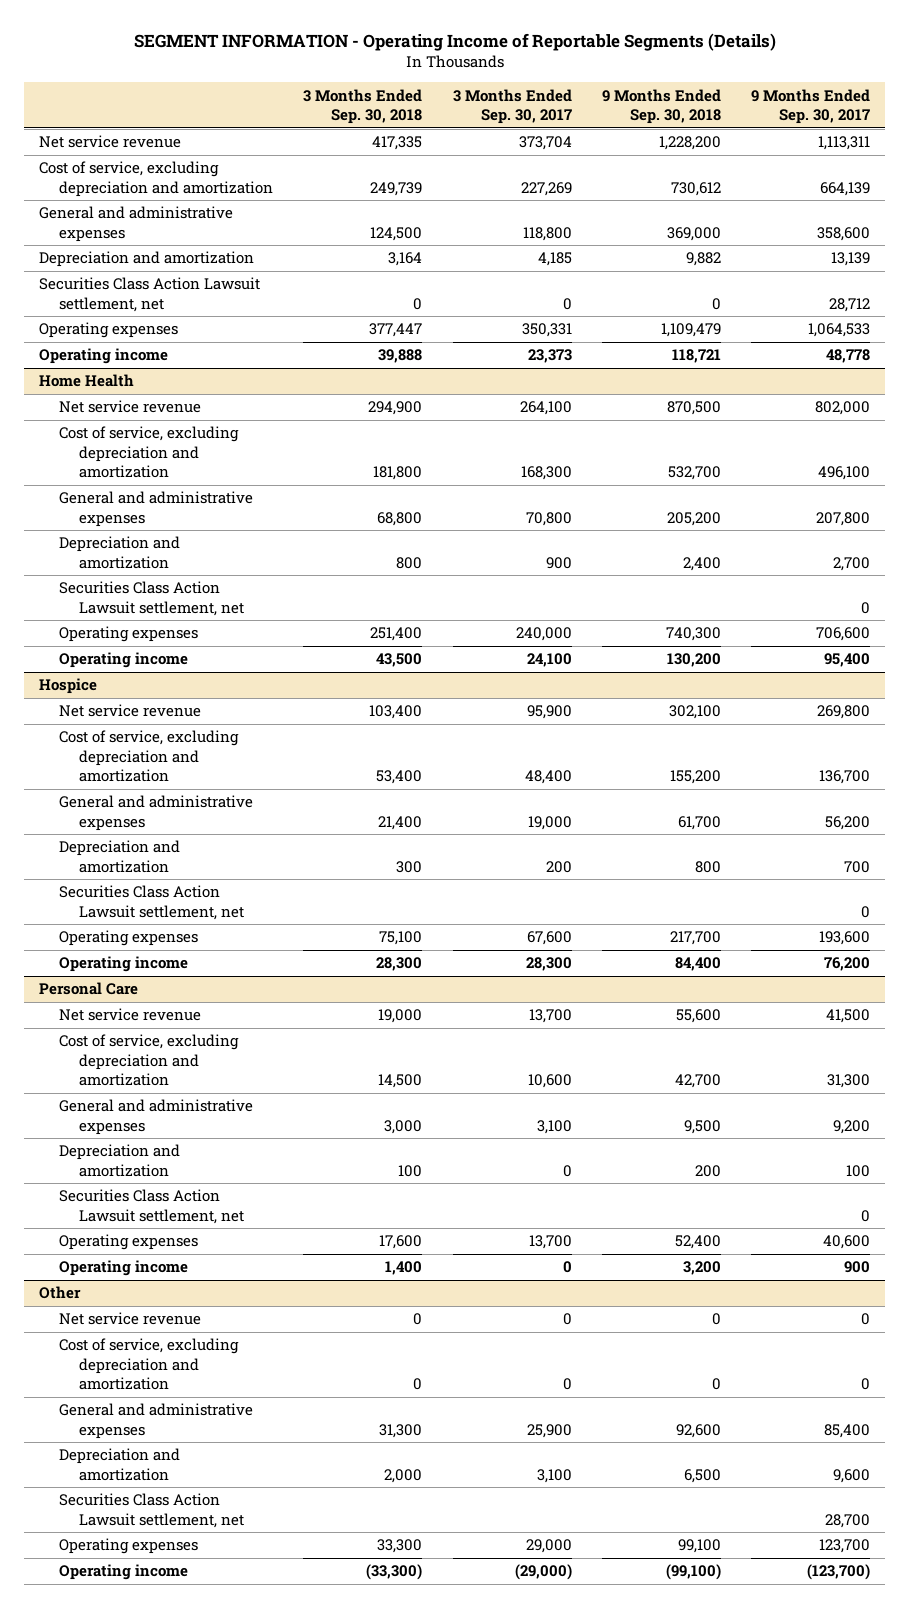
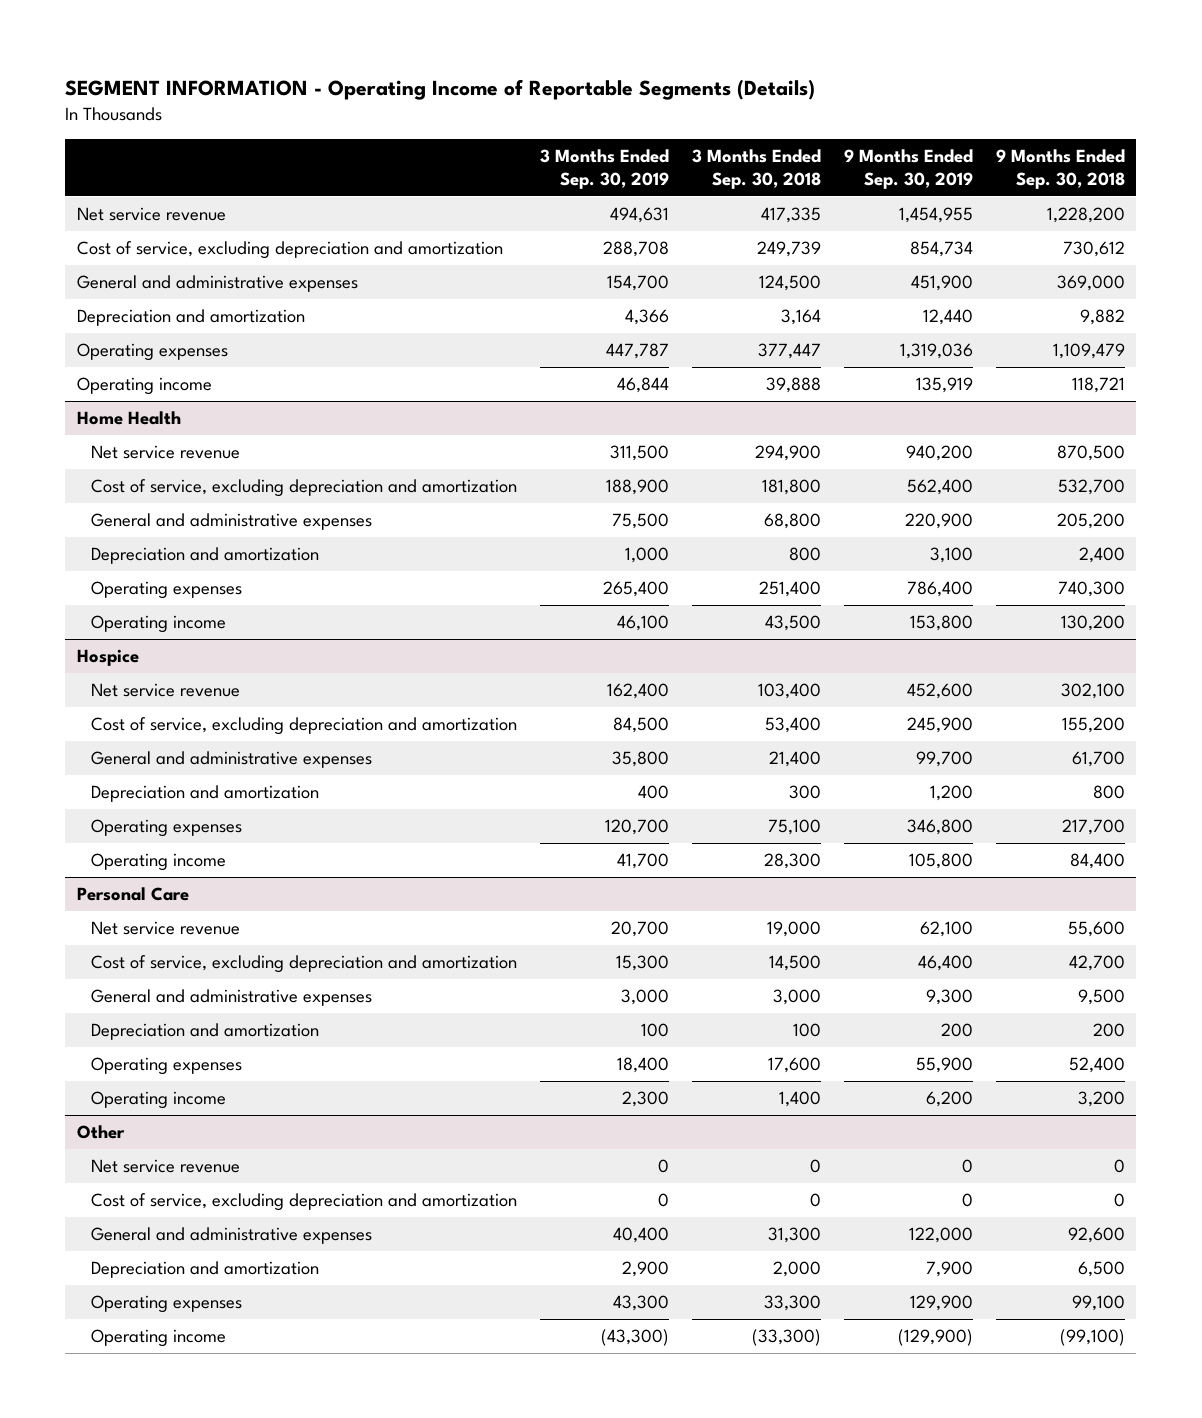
- | 3 Months Ended Sep. 30, 2018 | 3 Months Ended Sep. 30, 2017 | 9 Months Ended Sep. 30, 2018 | 9 Months Ended Sep. 30, 2017
+ | 3 Months Ended Sep. 30, 2019 | 3 Months Ended Sep. 30, 2018 | 9 Months Ended Sep. 30, 2019 | 9 Months Ended Sep. 30, 2018
- Securities Class Action Lawsuit settlement, net | 0 | 0 | 0 | 28,712
@ Home Health
- Securities Class Action Lawsuit settlement, net | | | | 0
@ Hospice
- Securities Class Action Lawsuit settlement, net | | | | 0
@ Personal Care
- Securities Class Action Lawsuit settlement, net | | | | 0
@ Other
- Securities Class Action Lawsuit settlement, net | | | | 28,700

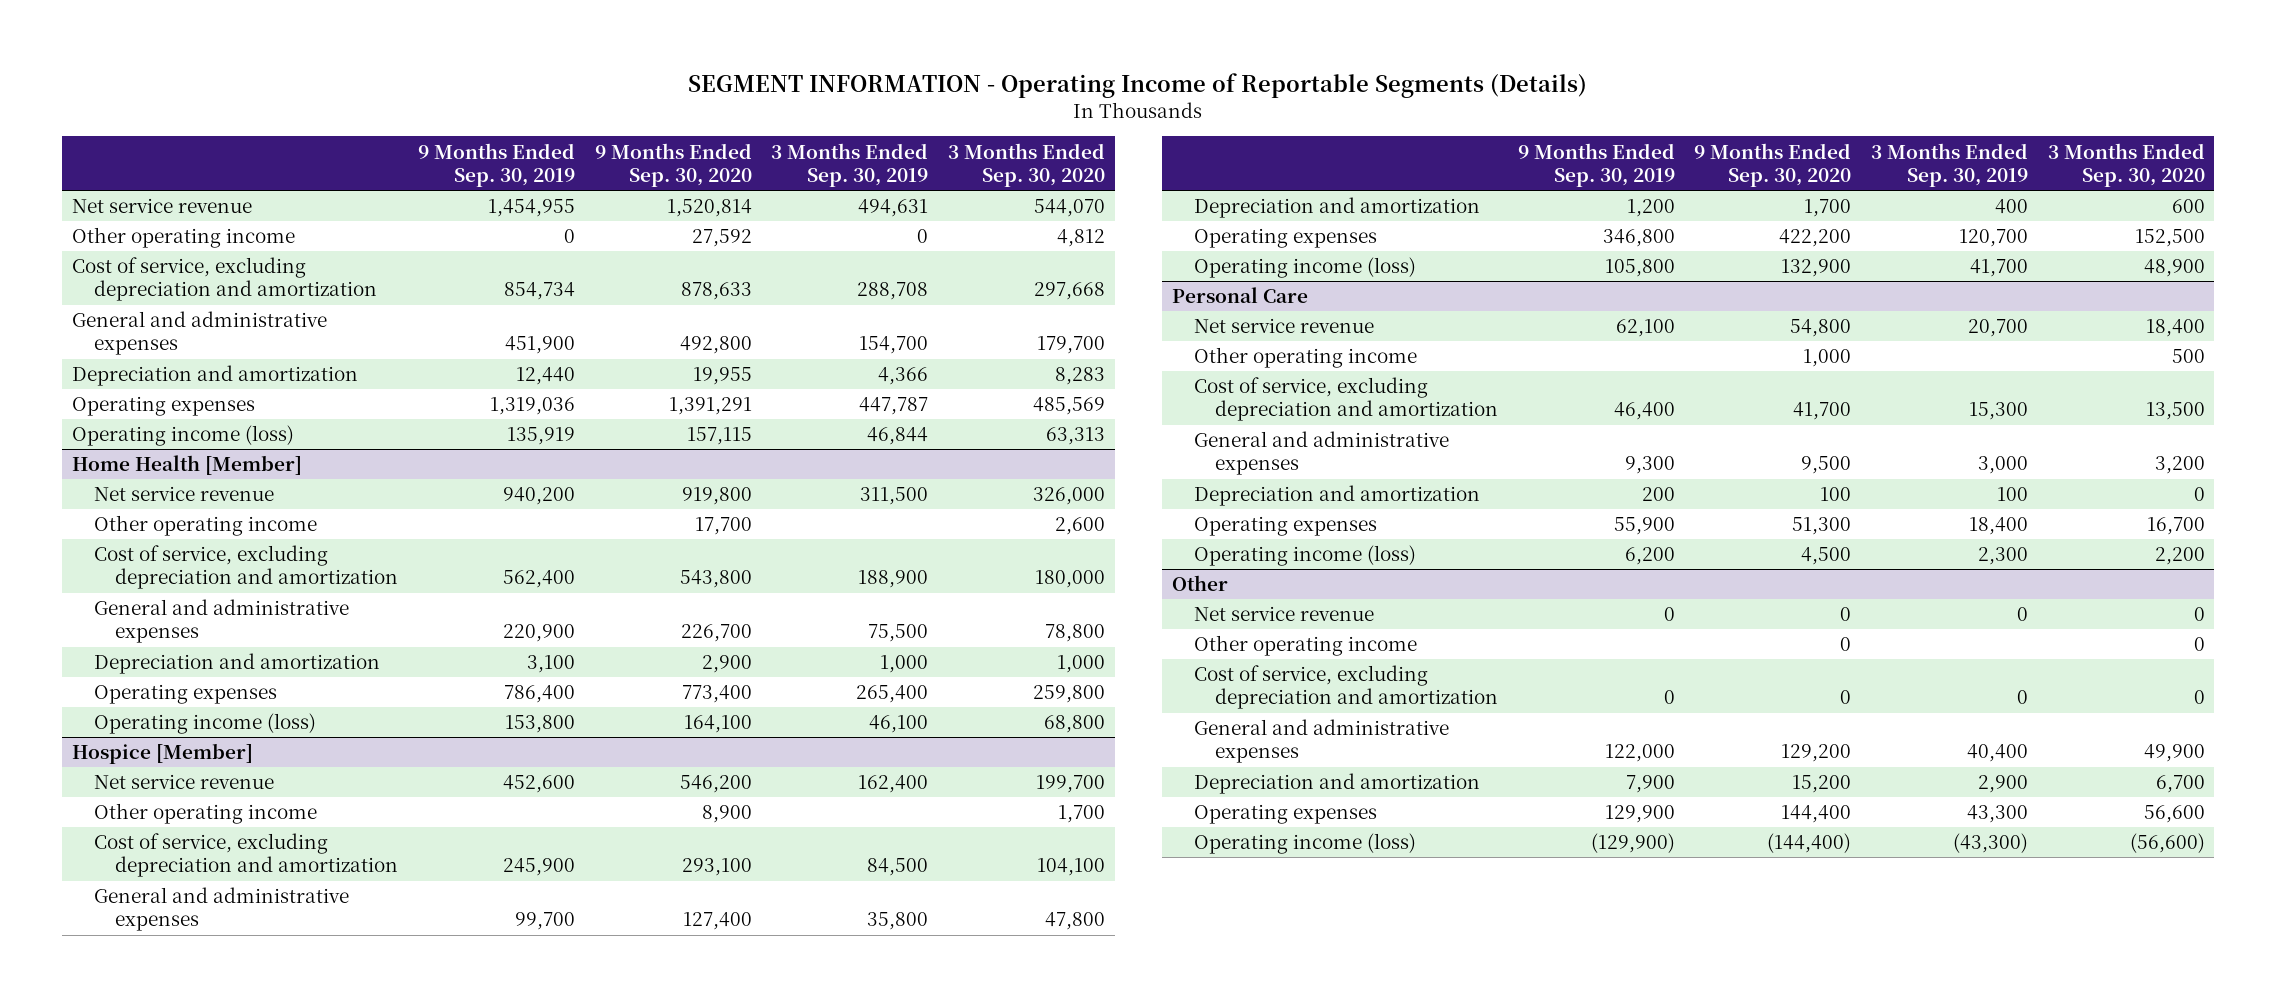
- | 3 Months Ended Sep. 30, 2019 | 3 Months Ended Sep. 30, 2018 | 9 Months Ended Sep. 30, 2019 | 9 Months Ended Sep. 30, 2018
+ | 9 Months Ended Sep. 30, 2019 | 9 Months Ended Sep. 30, 2020 | 3 Months Ended Sep. 30, 2019 | 3 Months Ended Sep. 30, 2020
+ Other operating income | 0 | 27,592 | 0 | 4,812
- Operating income | 46,844 | 39,888 | 135,919 | 118,721
- Home Health
+ Operating income (loss) | 135,919 | 157,115 | 46,844 | 63,313
+ Home Health [Member]
+ Other operating income | | 17,700 | | 2,600
- Operating income | 46,100 | 43,500 | 153,800 | 130,200
- Hospice
+ Operating income (loss) | 153,800 | 164,100 | 46,100 | 68,800
+ Hospice [Member]
+ Other operating income | | 8,900 | | 1,700
- Operating income | 41,700 | 28,300 | 105,800 | 84,400
+ Operating income (loss) | 105,800 | 132,900 | 41,700 | 48,900
@ Personal Care
+ Other operating income | | 1,000 | | 500
- Operating income | 2,300 | 1,400 | 6,200 | 3,200
+ Operating income (loss) | 6,200 | 4,500 | 2,300 | 2,200
@ Other
+ Other operating income | | 0 | | 0
- Operating income | (43,300) | (33,300) | (129,900) | (99,100)
+ Operating income (loss) | (129,900) | (144,400) | (43,300) | (56,600)

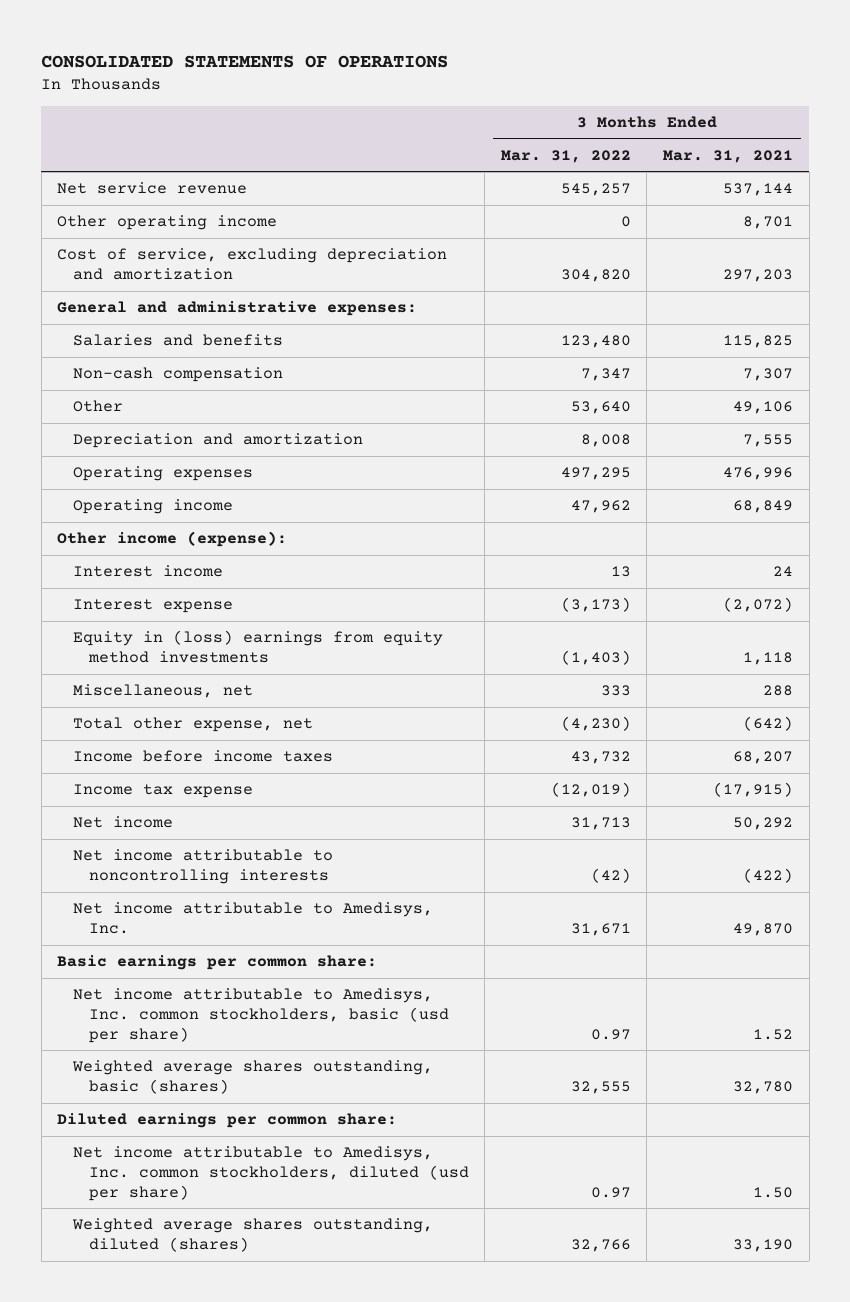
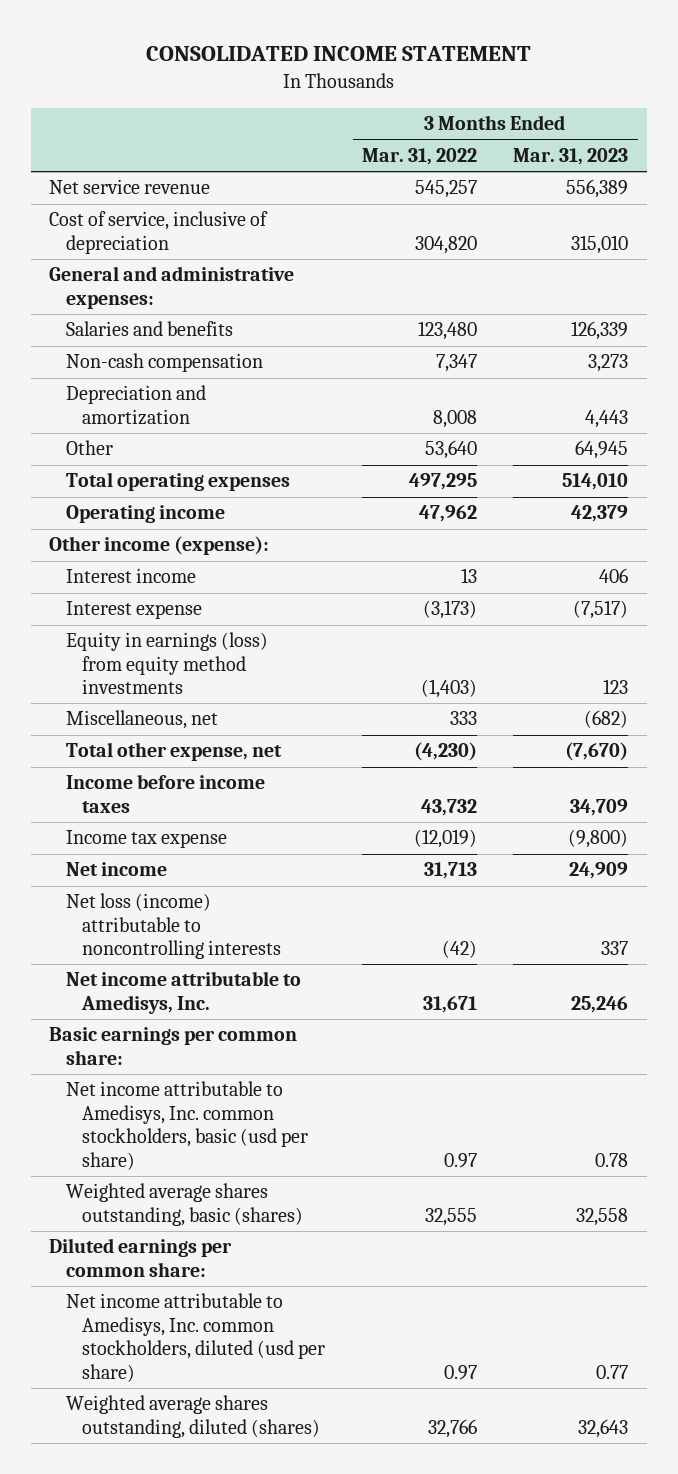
- CONSOLIDATED STATEMENTS OF OPERATIONS
+ CONSOLIDATED INCOME STATEMENT
- | 3 Months Ended Mar. 31, 2022 | 3 Months Ended Mar. 31, 2021
+ | 3 Months Ended Mar. 31, 2022 | 3 Months Ended Mar. 31, 2023
- Other operating income | 0 | 8,701
- Cost of service, excluding depreciation and amortization | 304,820 | 297,203
+ Cost of service, inclusive of depreciation | 304,820 | 315,010
- Operating expenses | 497,295 | 476,996
moved down: Other | 53,640 | 64,945
+ Total operating expenses | 497,295 | 514,010
- Equity in (loss) earnings from equity method investments | (1,403) | 1,118
+ Equity in earnings (loss) from equity method investments | (1,403) | 123
- Net income attributable to noncontrolling interests | (42) | (422)
+ Net loss (income) attributable to noncontrolling interests | (42) | 337

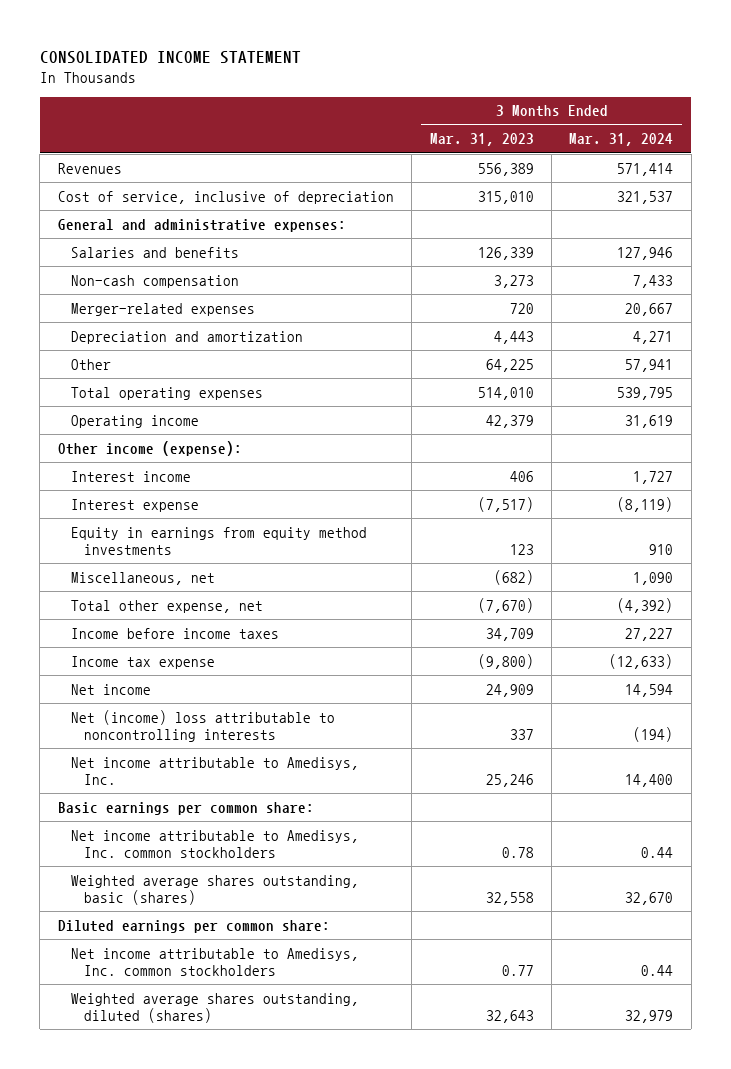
- | 3 Months Ended Mar. 31, 2022 | 3 Months Ended Mar. 31, 2023
+ | 3 Months Ended Mar. 31, 2023 | 3 Months Ended Mar. 31, 2024
- Net service revenue | 545,257 | 556,389
+ Revenues | 556,389 | 571,414
+ Merger-related expenses | 720 | 20,667
- Other | 53,640 | 64,945
+ Other | 64,225 | 57,941
- Equity in earnings (loss) from equity method investments | (1,403) | 123
+ Equity in earnings from equity method investments | 123 | 910
- Net loss (income) attributable to noncontrolling interests | (42) | 337
+ Net (income) loss attributable to noncontrolling interests | 337 | (194)
- Net income attributable to Amedisys, Inc. common stockholders, basic (usd per share) | 0.97 | 0.78
+ Net income attributable to Amedisys, Inc. common stockholders | 0.78 | 0.44
- Net income attributable to Amedisys, Inc. common stockholders, diluted (usd per share) | 0.97 | 0.77
+ Net income attributable to Amedisys, Inc. common stockholders | 0.77 | 0.44

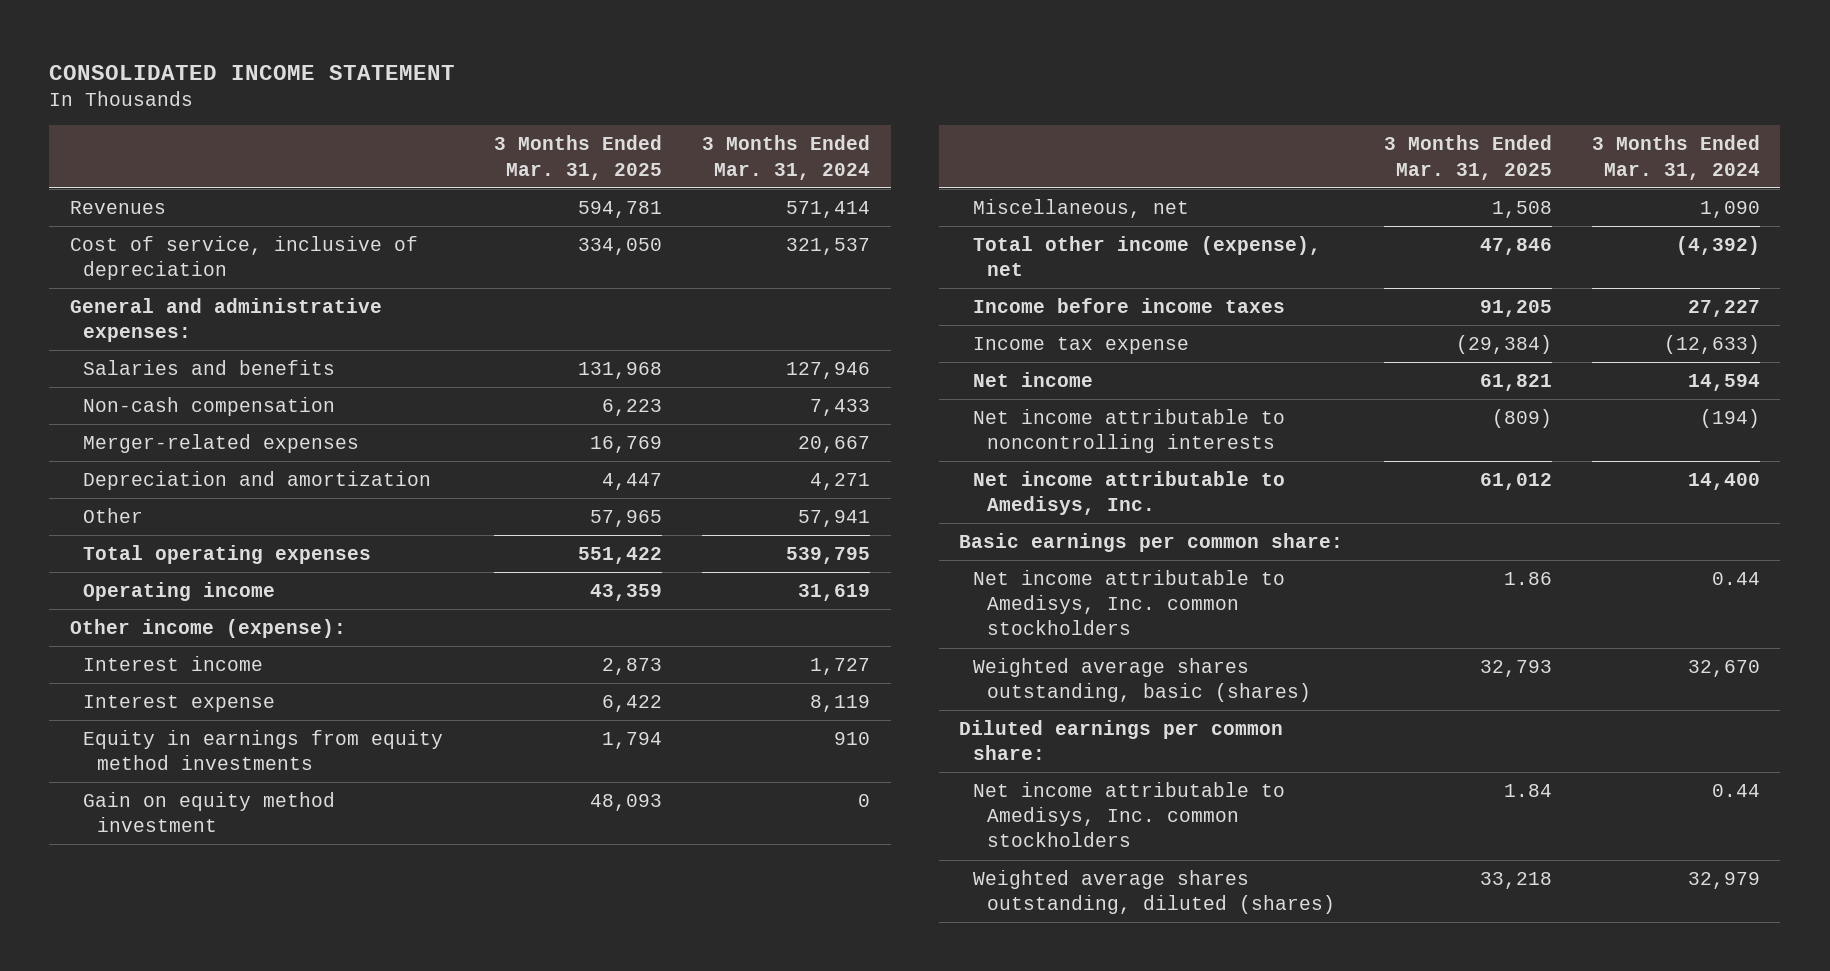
- | 3 Months Ended Mar. 31, 2023 | 3 Months Ended Mar. 31, 2024
+ | 3 Months Ended Mar. 31, 2025 | 3 Months Ended Mar. 31, 2024
- Interest expense | (7,517) | (8,119)
+ Interest expense | 6,422 | 8,119
+ Gain on equity method investment | 48,093 | 0
- Total other expense, net | (7,670) | (4,392)
+ Total other income (expense), net | 47,846 | (4,392)
- Net (income) loss attributable to noncontrolling interests | 337 | (194)
+ Net income attributable to noncontrolling interests | (809) | (194)

